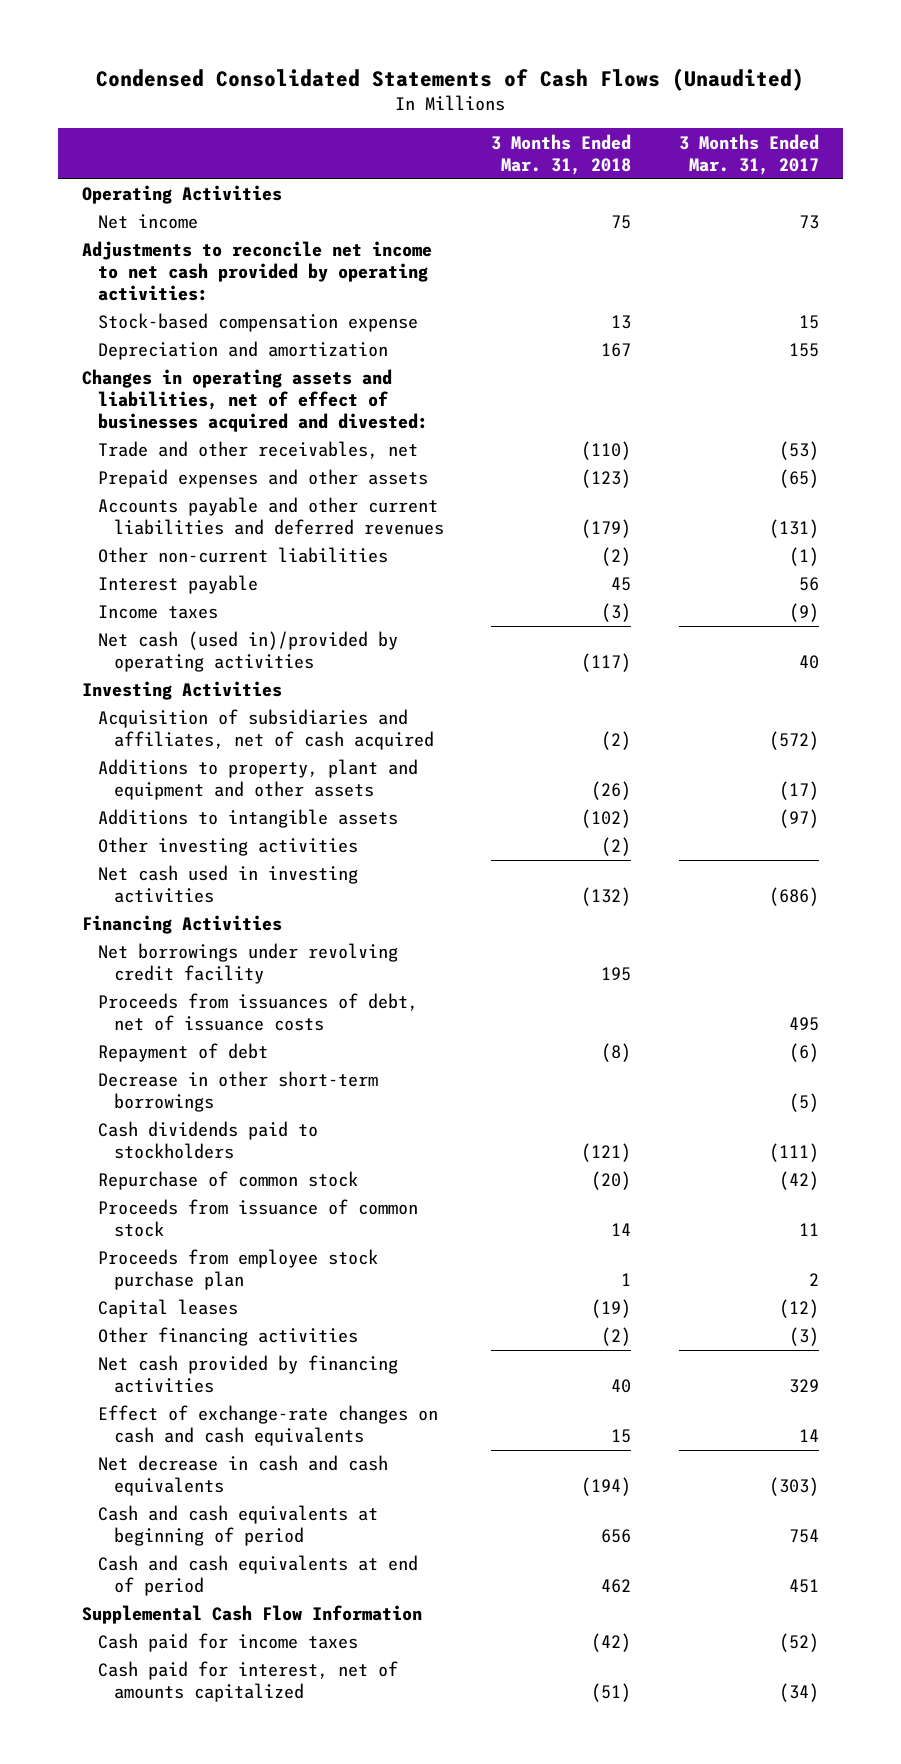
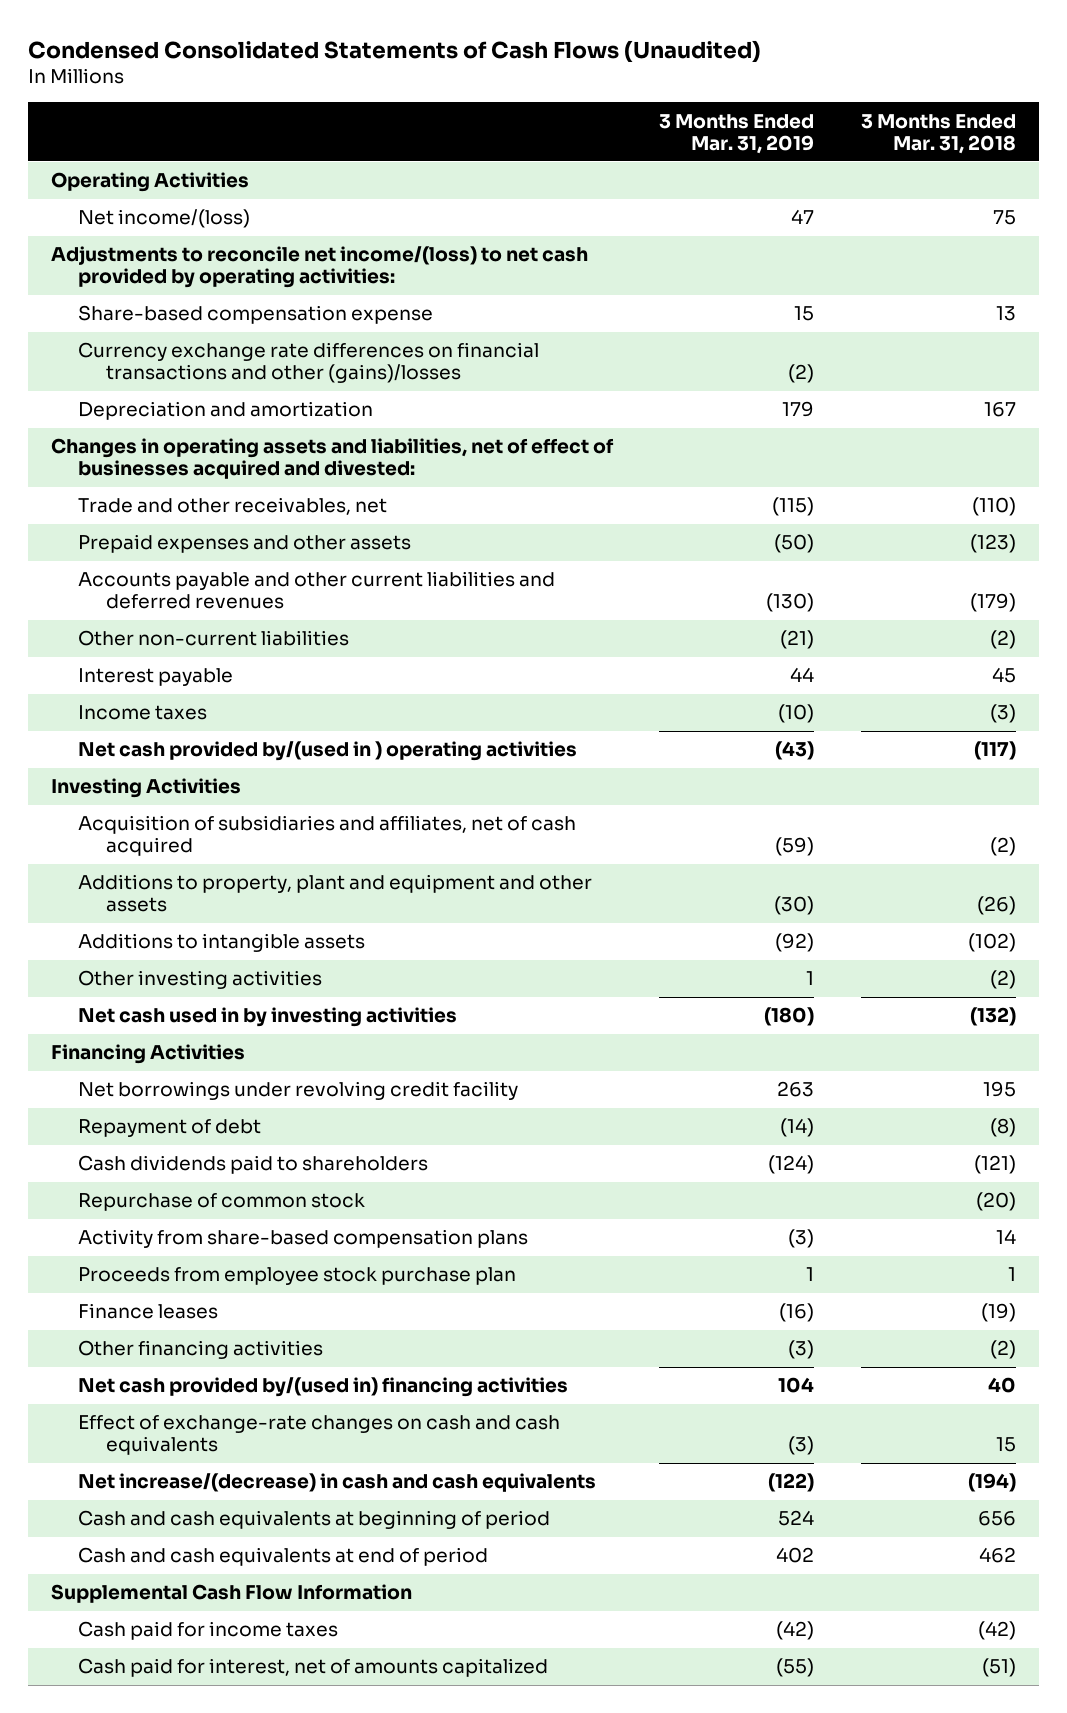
- | 3 Months Ended Mar. 31, 2018 | 3 Months Ended Mar. 31, 2017
+ | 3 Months Ended Mar. 31, 2019 | 3 Months Ended Mar. 31, 2018
- Net income | 75 | 73
- Adjustments to reconcile net income to net cash provided by operating activities:
- Stock-based compensation expense | 13 | 15
+ Net income/(loss) | 47 | 75
+ Adjustments to reconcile net income/(loss) to net cash provided by operating activities:
+ Share-based compensation expense | 15 | 13
+ Currency exchange rate differences on financial transactions and other (gains)/losses | (2) |
- Net cash (used in)/provided by operating activities | (117) | 40
+ Net cash provided by/(used in ) operating activities | (43) | (117)
- Net cash used in investing activities | (132) | (686)
+ Net cash used in by investing activities | (180) | (132)
- Proceeds from issuances of debt, net of issuance costs | | 495
- Decrease in other short-term borrowings | | (5)
- Cash dividends paid to stockholders | (121) | (111)
+ Cash dividends paid to shareholders | (124) | (121)
- Proceeds from issuance of common stock | 14 | 11
+ Activity from share-based compensation plans | (3) | 14
- Capital leases | (19) | (12)
+ Finance leases | (16) | (19)
- Net cash provided by financing activities | 40 | 329
+ Net cash provided by/(used in) financing activities | 104 | 40
- Net decrease in cash and cash equivalents | (194) | (303)
+ Net increase/(decrease) in cash and cash equivalents | (122) | (194)

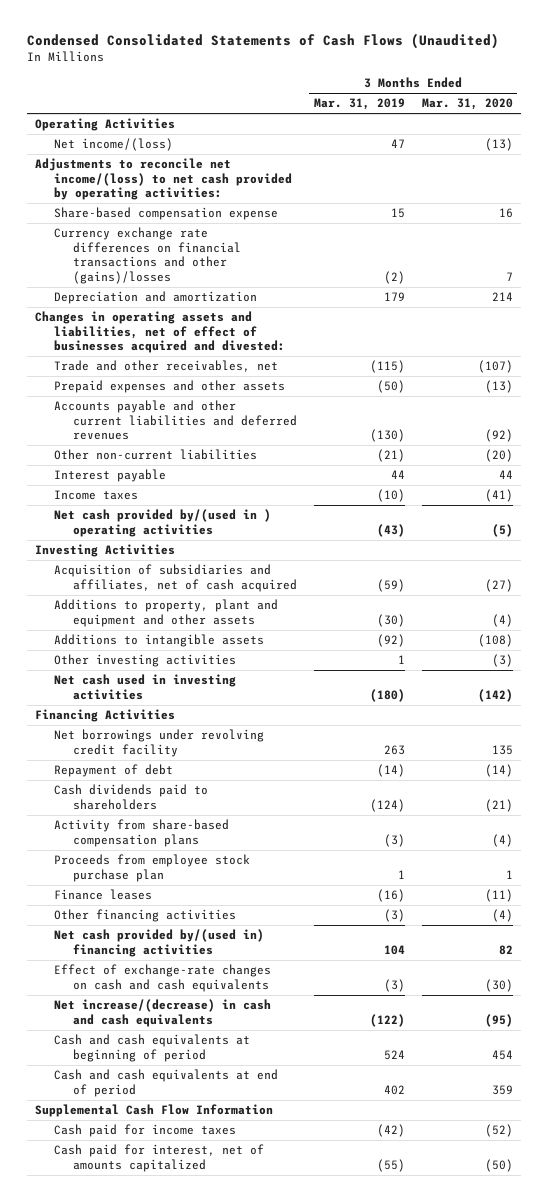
- | 3 Months Ended Mar. 31, 2019 | 3 Months Ended Mar. 31, 2018
+ | 3 Months Ended Mar. 31, 2019 | 3 Months Ended Mar. 31, 2020
- Net cash used in by investing activities | (180) | (132)
+ Net cash used in investing activities | (180) | (142)
- Repurchase of common stock | | (20)

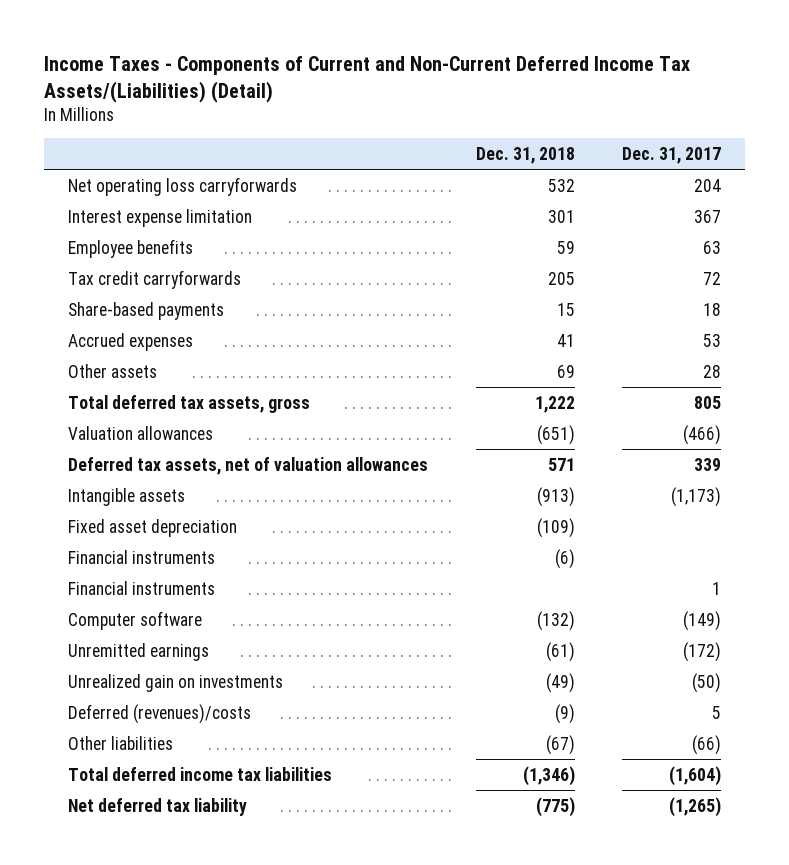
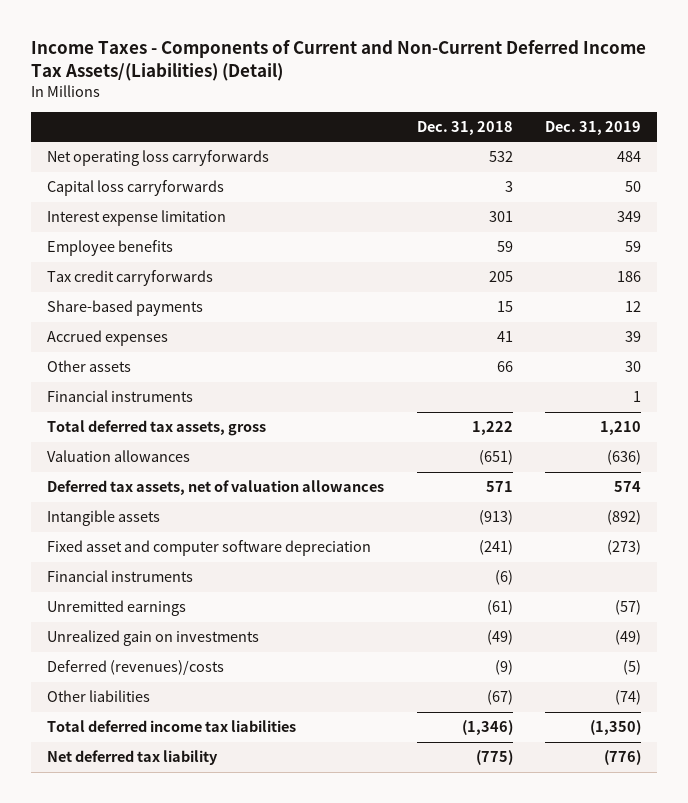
- | Dec. 31, 2018 | Dec. 31, 2017
+ | Dec. 31, 2018 | Dec. 31, 2019
+ Capital loss carryforwards | 3 | 50
- Other assets | 69 | 28
+ Other assets | 66 | 30
moved up: Financial instruments | | 1
- Fixed asset depreciation | (109) |
+ Fixed asset and computer software depreciation | (241) | (273)
- Computer software | (132) | (149)

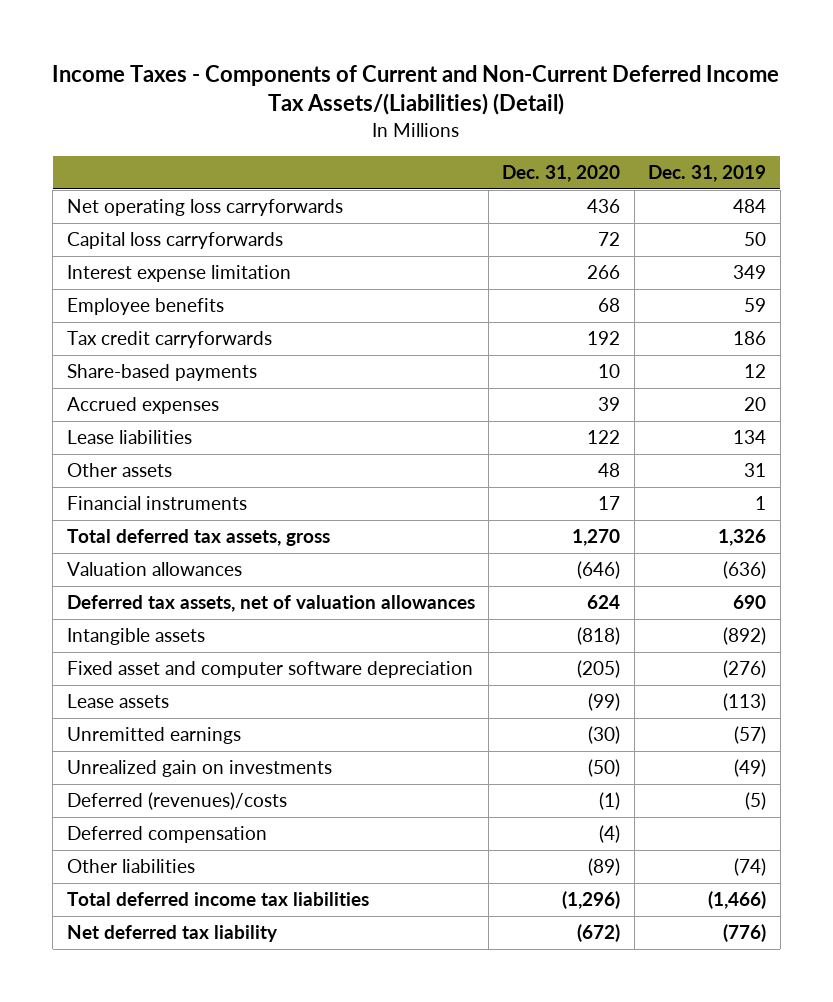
- | Dec. 31, 2018 | Dec. 31, 2019
+ | Dec. 31, 2020 | Dec. 31, 2019
- Accrued expenses | 41 | 39
- Other assets | 66 | 30
+ Accrued expenses | 39 | 20
+ Lease liabilities | 122 | 134
+ Other assets | 48 | 31
- Total deferred tax assets, gross | 1,222 | 1,210
+ Total deferred tax assets, gross | 1,270 | 1,326
- Deferred tax assets, net of valuation allowances | 571 | 574
+ Deferred tax assets, net of valuation allowances | 624 | 690
- Fixed asset and computer software depreciation | (241) | (273)
- Financial instruments | (6) |
+ Fixed asset and computer software depreciation | (205) | (276)
+ Lease assets | (99) | (113)
+ Deferred compensation | (4) |
- Total deferred income tax liabilities | (1,346) | (1,350)
+ Total deferred income tax liabilities | (1,296) | (1,466)

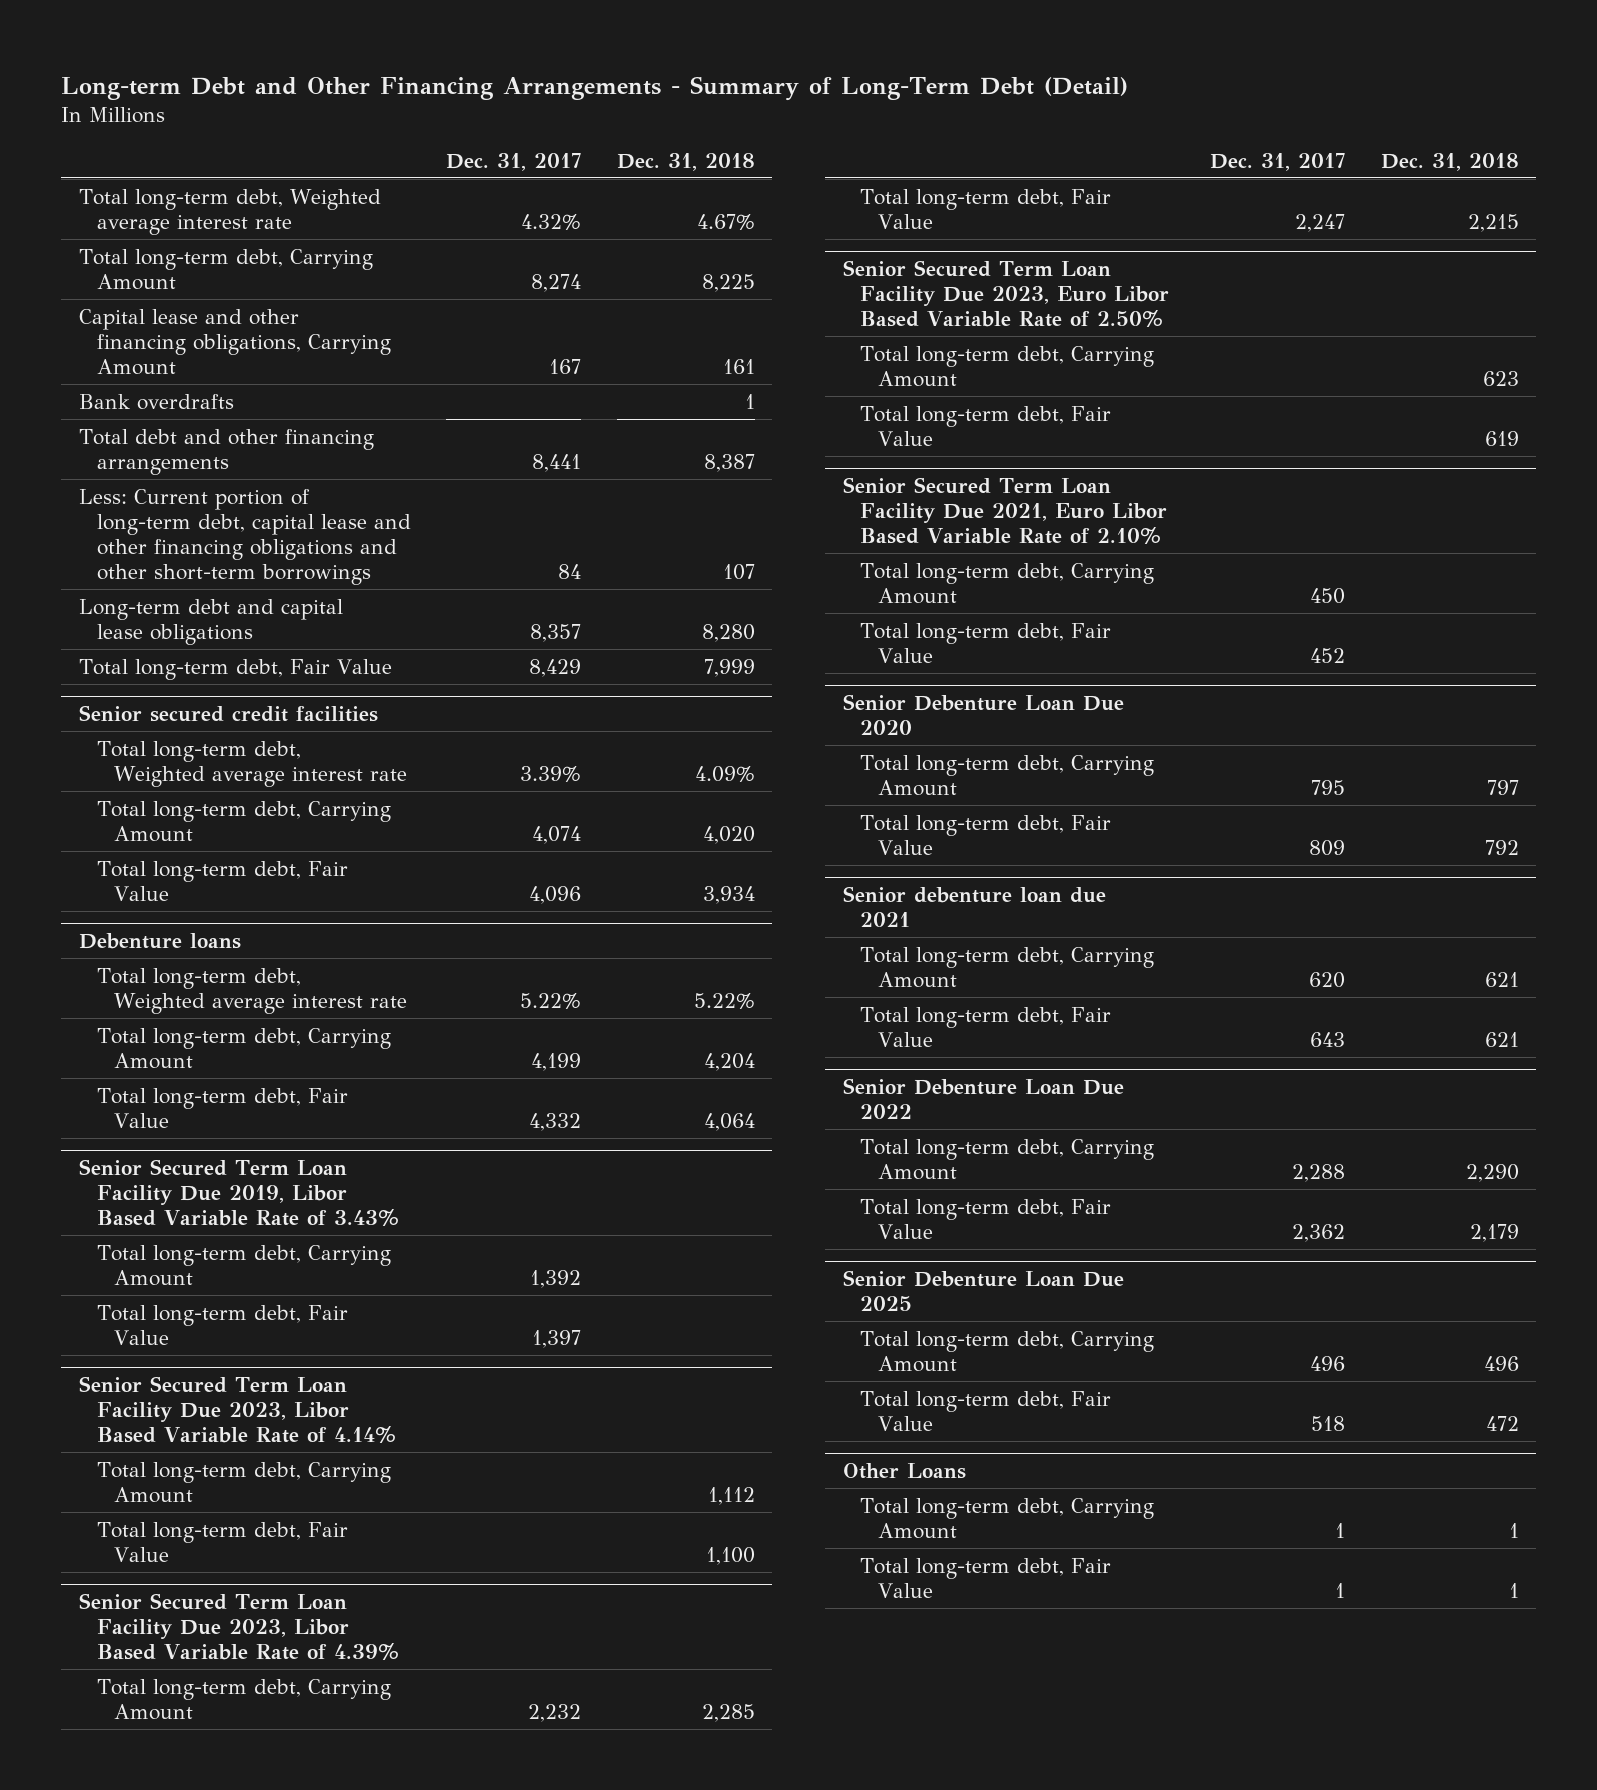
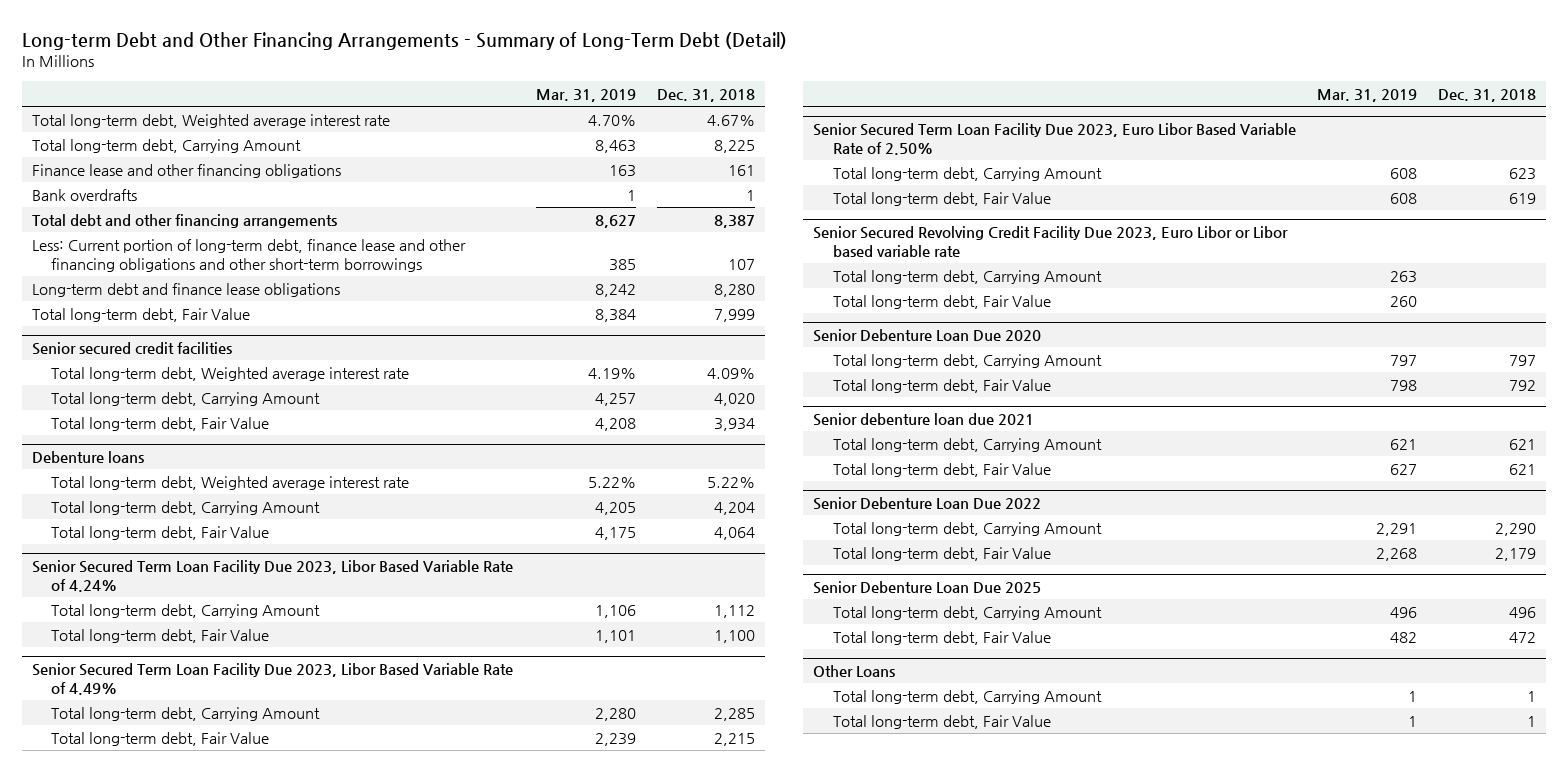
- | Dec. 31, 2017 | Dec. 31, 2018
+ | Mar. 31, 2019 | Dec. 31, 2018
- Capital lease and other financing obligations, Carrying Amount | 167 | 161
+ Finance lease and other financing obligations | 163 | 161
- Less: Current portion of long-term debt, capital lease and other financing obligations and other short-term borrowings | 84 | 107
- Long-term debt and capital lease obligations | 8,357 | 8,280
+ Less: Current portion of long-term debt, finance lease and other financing obligations and other short-term borrowings | 385 | 107
+ Long-term debt and finance lease obligations | 8,242 | 8,280
- Senior Secured Term Loan Facility Due 2019, Libor Based Variable Rate of 3.43%
- Total long-term debt, Carrying Amount | 1,392 |
- Total long-term debt, Fair Value | 1,397 |
- Senior Secured Term Loan Facility Due 2023, Libor Based Variable Rate of 4.14%
+ Senior Secured Term Loan Facility Due 2023, Libor Based Variable Rate of 4.24%
- Senior Secured Term Loan Facility Due 2023, Libor Based Variable Rate of 4.39%
+ Senior Secured Term Loan Facility Due 2023, Libor Based Variable Rate of 4.49%
- Senior Secured Term Loan Facility Due 2021, Euro Libor Based Variable Rate of 2.10%
+ Senior Secured Revolving Credit Facility Due 2023, Euro Libor or Libor based variable rate

